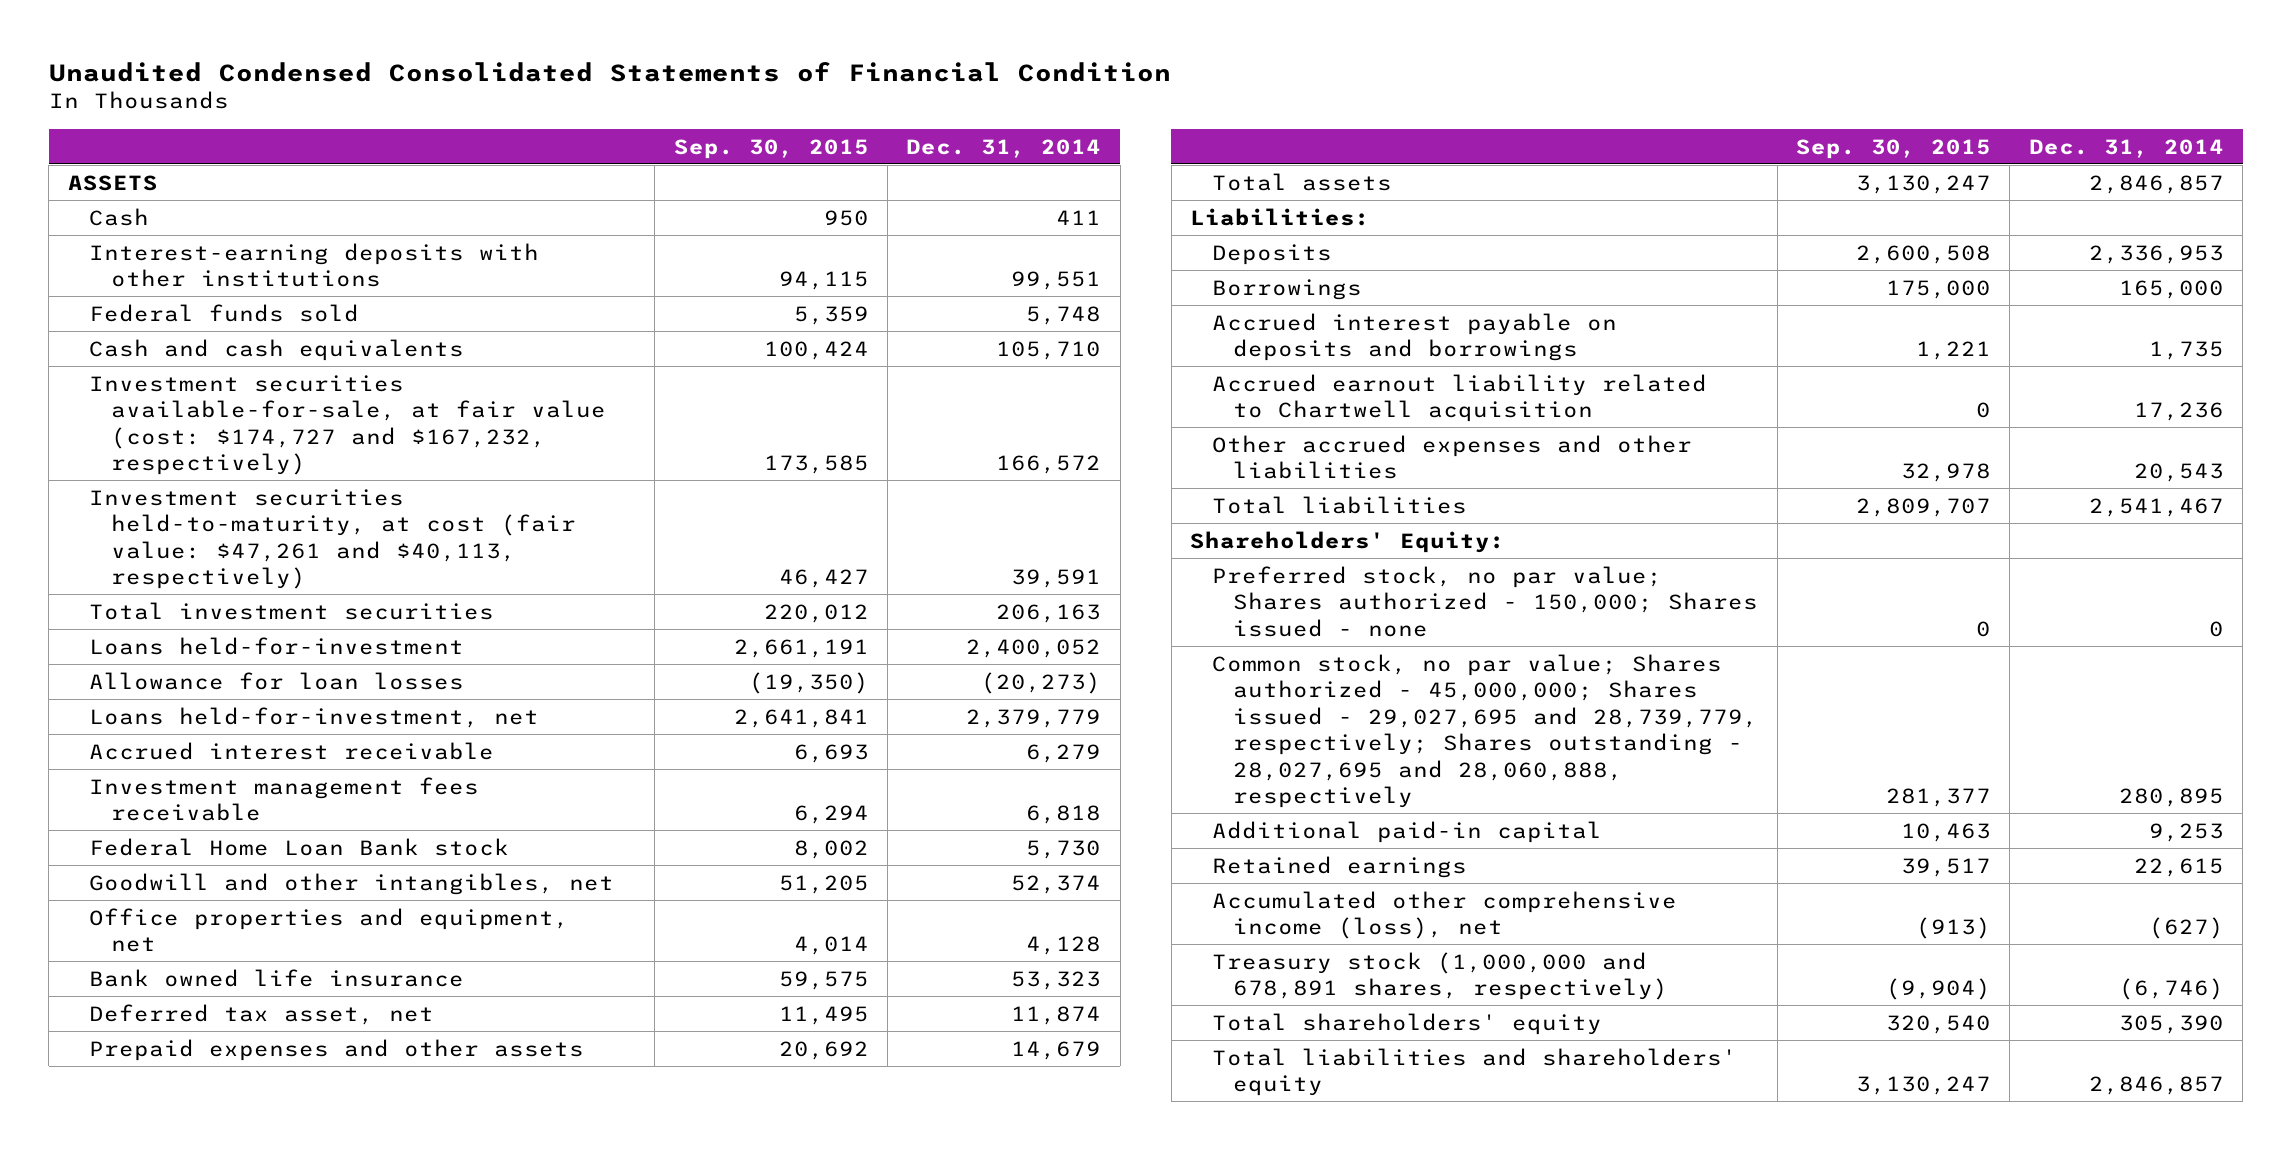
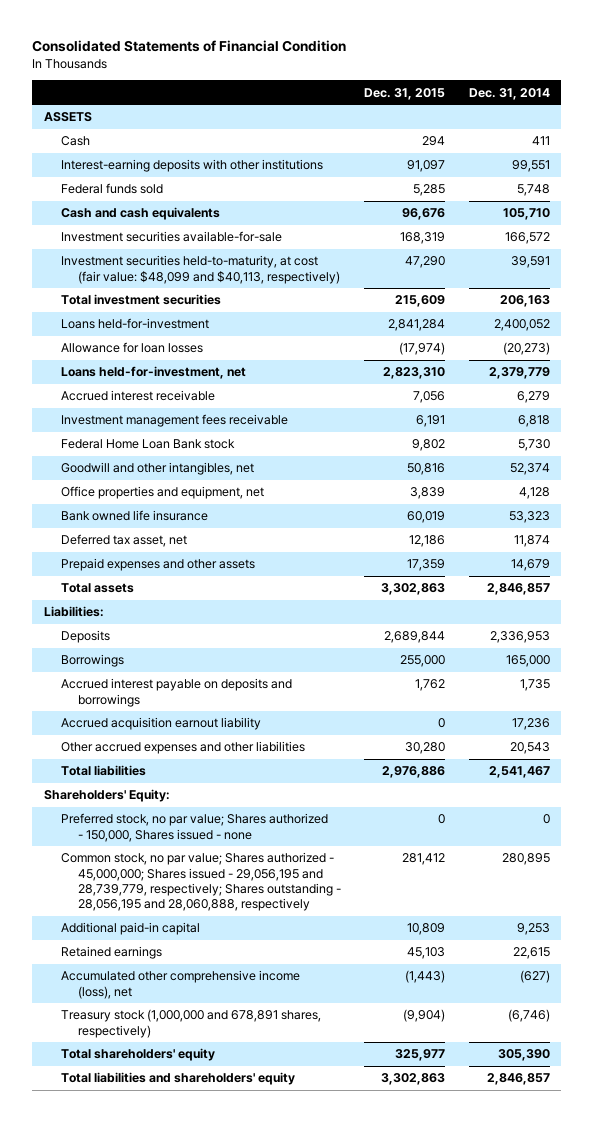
- Unaudited Condensed Consolidated Statements of Financial Condition
+ Consolidated Statements of Financial Condition
- | Sep. 30, 2015 | Dec. 31, 2014
+ | Dec. 31, 2015 | Dec. 31, 2014
- Investment securities available-for-sale, at fair value (cost: $174,727 and $167,232, respectively) | 173,585 | 166,572
- Investment securities held-to-maturity, at cost (fair value: $47,261 and $40,113, respectively) | 46,427 | 39,591
+ Investment securities available-for-sale | 168,319 | 166,572
+ Investment securities held-to-maturity, at cost (fair value: $48,099 and $40,113, respectively) | 47,290 | 39,591
- Accrued earnout liability related to Chartwell acquisition | 0 | 17,236
+ Accrued acquisition earnout liability | 0 | 17,236
- Preferred stock, no par value; Shares authorized - 150,000; Shares issued - none | 0 | 0
- Common stock, no par value; Shares authorized - 45,000,000; Shares issued - 29,027,695 and 28,739,779, respectively; Shares outstanding - 28,027,695 and 28,060,888, respectively | 281,377 | 280,895
+ Preferred stock, no par value; Shares authorized - 150,000, Shares issued - none | 0 | 0
+ Common stock, no par value; Shares authorized - 45,000,000; Shares issued - 29,056,195 and 28,739,779, respectively; Shares outstanding - 28,056,195 and 28,060,888, respectively | 281,412 | 280,895

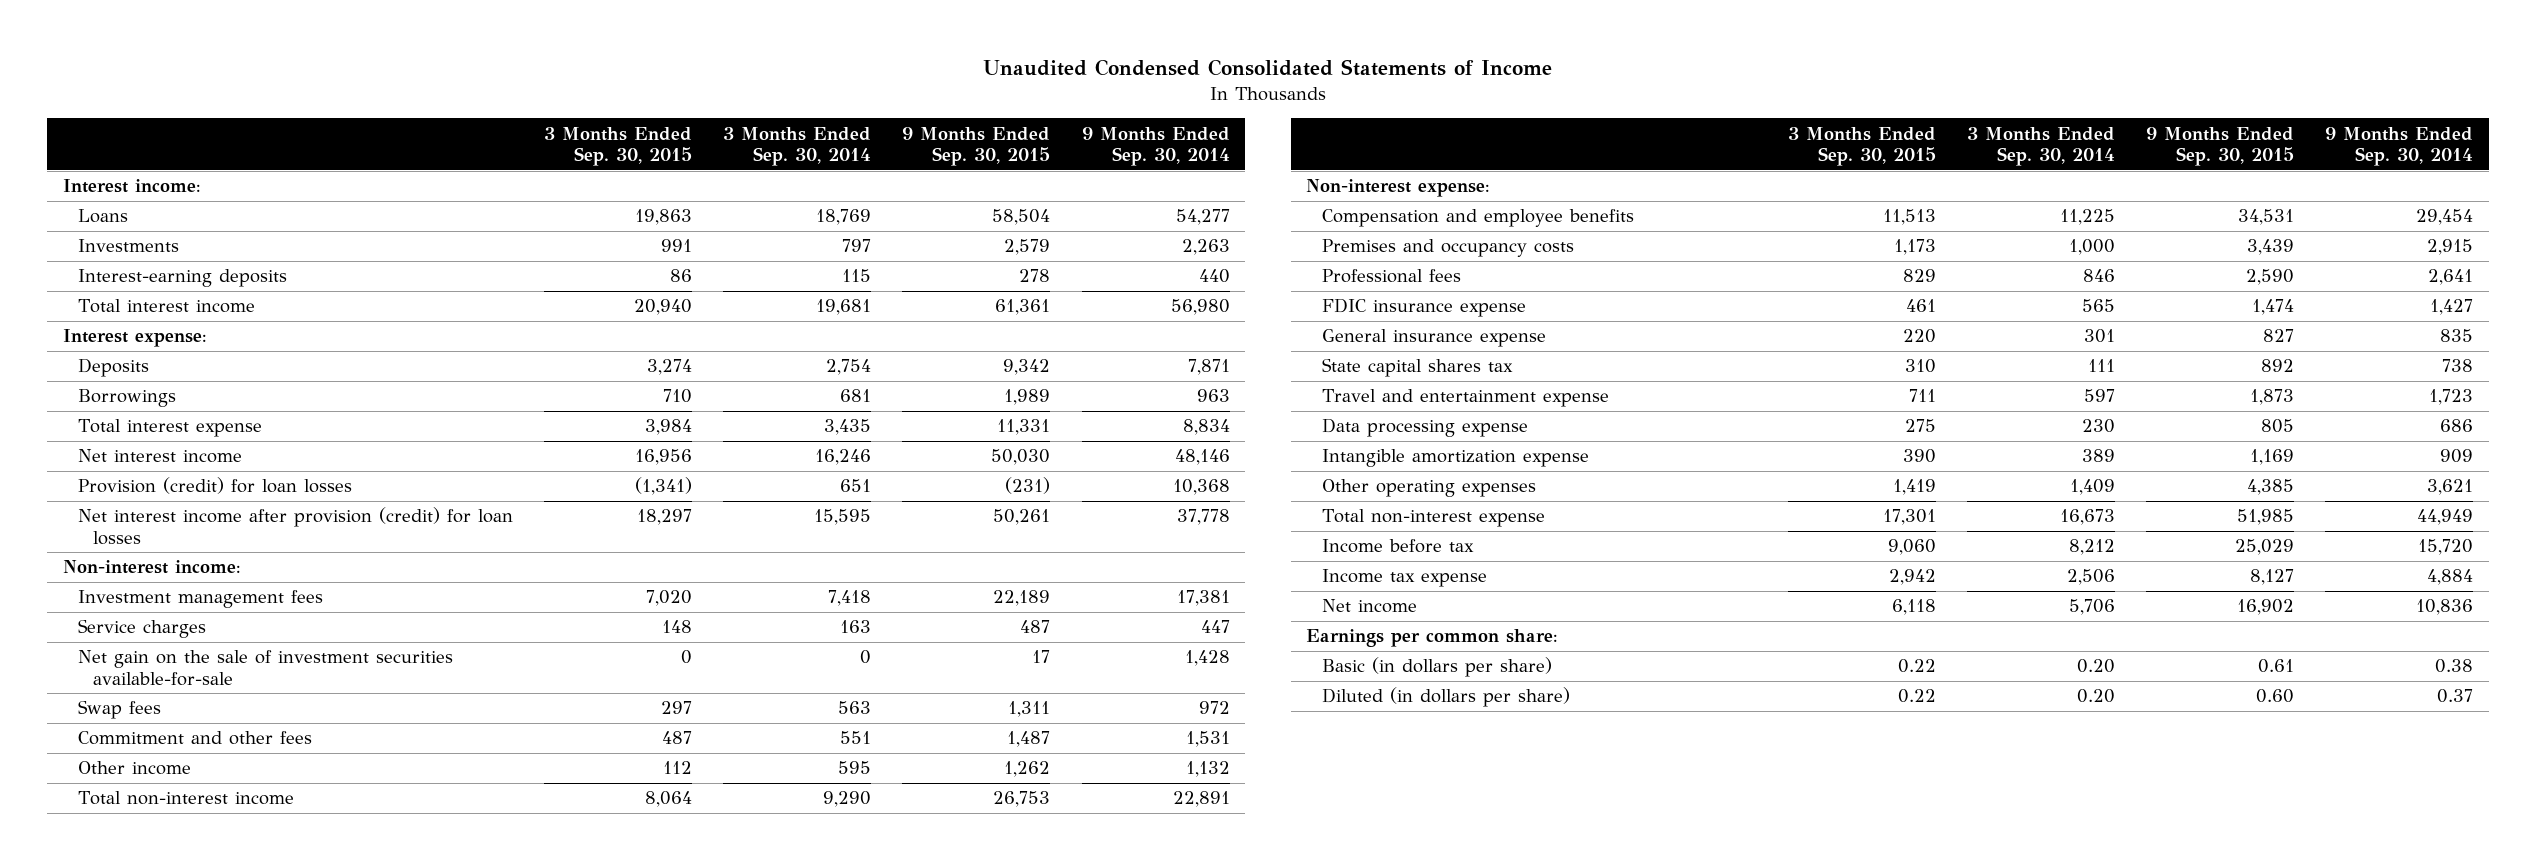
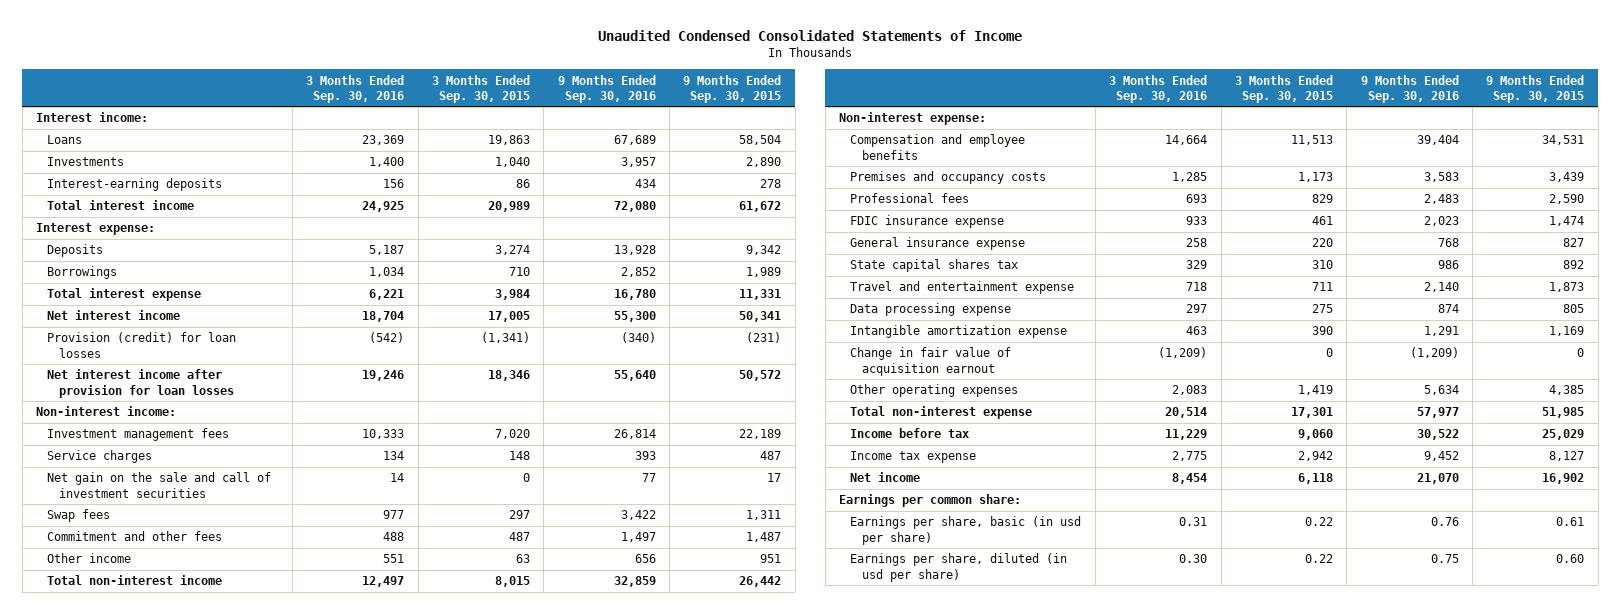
- | 3 Months Ended Sep. 30, 2015 | 3 Months Ended Sep. 30, 2014 | 9 Months Ended Sep. 30, 2015 | 9 Months Ended Sep. 30, 2014
+ | 3 Months Ended Sep. 30, 2016 | 3 Months Ended Sep. 30, 2015 | 9 Months Ended Sep. 30, 2016 | 9 Months Ended Sep. 30, 2015
- Investments | 991 | 797 | 2,579 | 2,263
+ Investments | 1,400 | 1,040 | 3,957 | 2,890
- Total interest income | 20,940 | 19,681 | 61,361 | 56,980
+ Total interest income | 24,925 | 20,989 | 72,080 | 61,672
- Net interest income | 16,956 | 16,246 | 50,030 | 48,146
+ Net interest income | 18,704 | 17,005 | 55,300 | 50,341
- Net interest income after provision (credit) for loan losses | 18,297 | 15,595 | 50,261 | 37,778
+ Net interest income after provision for loan losses | 19,246 | 18,346 | 55,640 | 50,572
- Net gain on the sale of investment securities available-for-sale | 0 | 0 | 17 | 1,428
+ Net gain on the sale and call of investment securities | 14 | 0 | 77 | 17
- Other income | 112 | 595 | 1,262 | 1,132
- Total non-interest income | 8,064 | 9,290 | 26,753 | 22,891
+ Other income | 551 | 63 | 656 | 951
+ Total non-interest income | 12,497 | 8,015 | 32,859 | 26,442
+ Change in fair value of acquisition earnout | (1,209) | 0 | (1,209) | 0
- Basic (in dollars per share) | 0.22 | 0.20 | 0.61 | 0.38
- Diluted (in dollars per share) | 0.22 | 0.20 | 0.60 | 0.37
+ Earnings per share, basic (in usd per share) | 0.31 | 0.22 | 0.76 | 0.61
+ Earnings per share, diluted (in usd per share) | 0.30 | 0.22 | 0.75 | 0.60

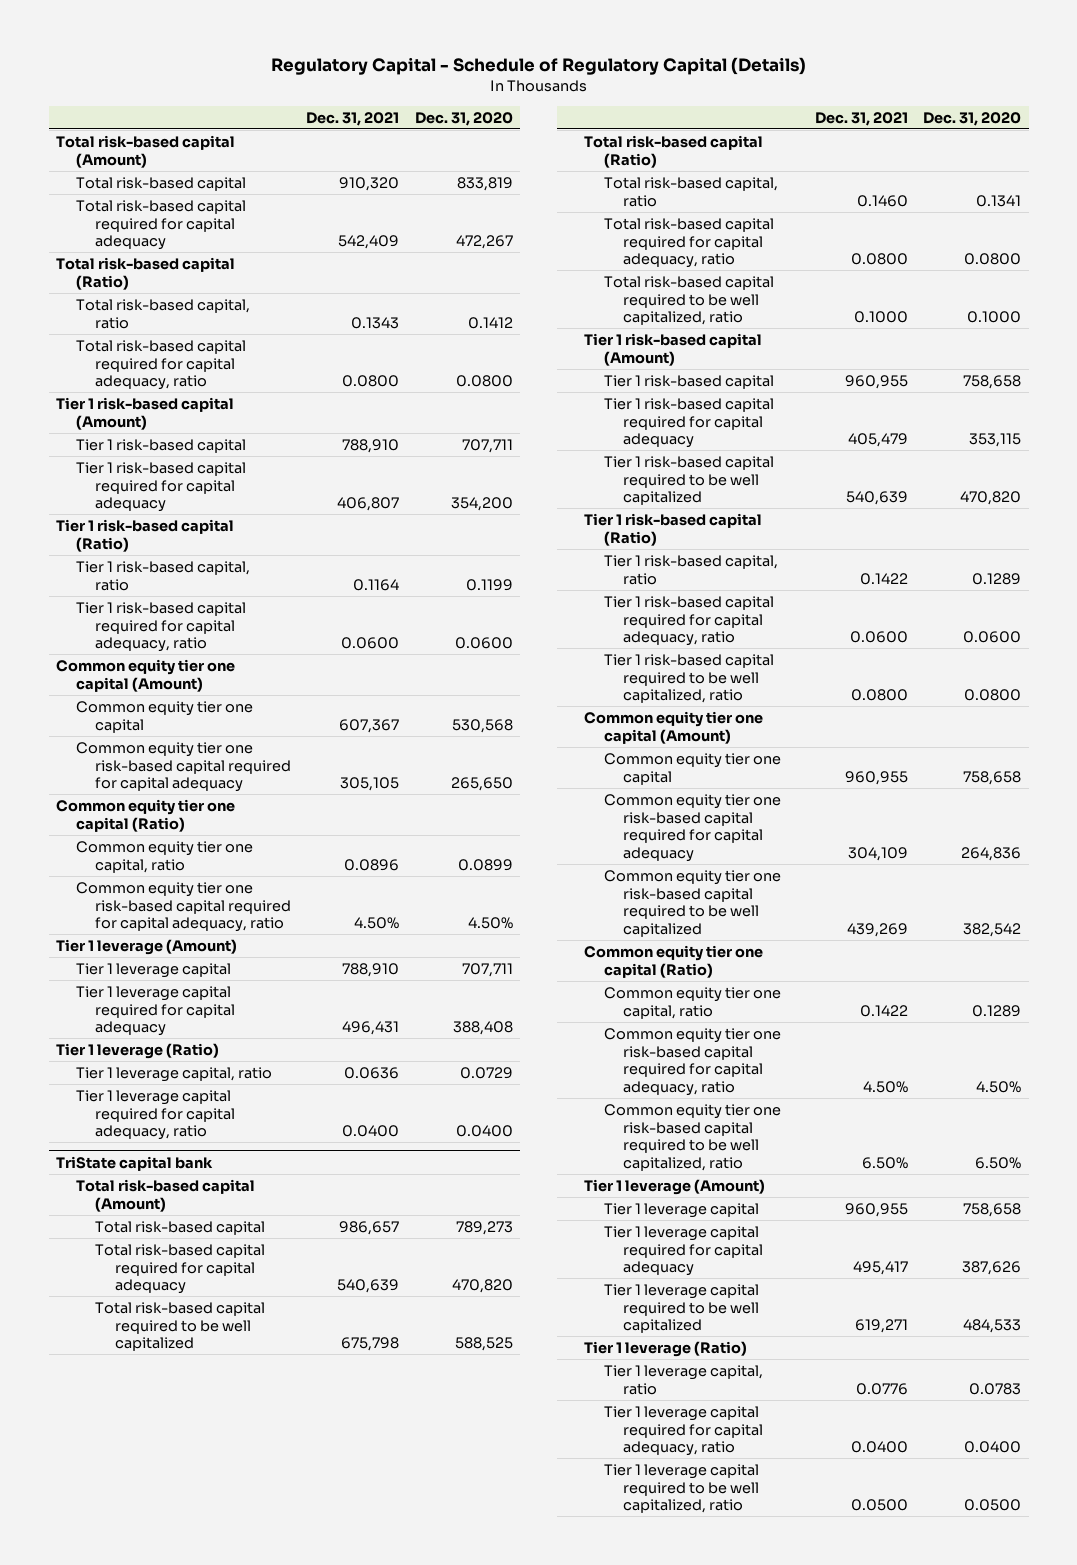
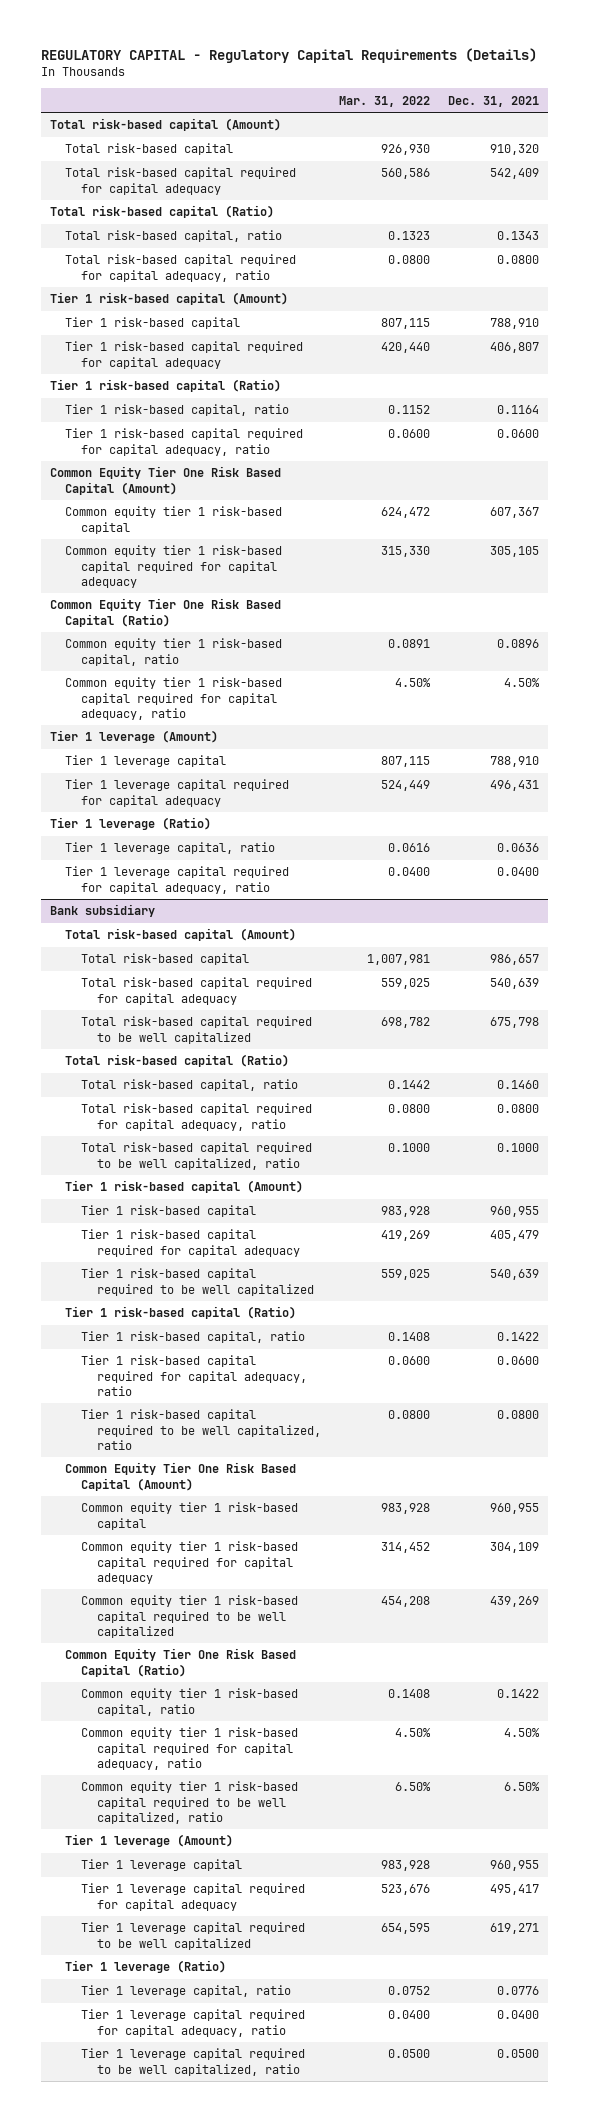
- Regulatory Capital - Schedule of Regulatory Capital (Details)
+ REGULATORY CAPITAL - Regulatory Capital Requirements (Details)
- | Dec. 31, 2021 | Dec. 31, 2020
+ | Mar. 31, 2022 | Dec. 31, 2021
- Common equity tier one capital (Amount)
- Common equity tier one capital | 607,367 | 530,568
- Common equity tier one risk-based capital required for capital adequacy | 305,105 | 265,650
- Common equity tier one capital (Ratio)
- Common equity tier one capital, ratio | 0.0896 | 0.0899
- Common equity tier one risk-based capital required for capital adequacy, ratio | 4.50% | 4.50%
+ Common Equity Tier One Risk Based Capital (Amount)
+ Common equity tier 1 risk-based capital | 624,472 | 607,367
+ Common equity tier 1 risk-based capital required for capital adequacy | 315,330 | 305,105
+ Common Equity Tier One Risk Based Capital (Ratio)
+ Common equity tier 1 risk-based capital, ratio | 0.0891 | 0.0896
+ Common equity tier 1 risk-based capital required for capital adequacy, ratio | 4.50% | 4.50%
- TriState capital bank
+ Bank subsidiary
- Common equity tier one capital (Amount)
- Common equity tier one capital | 960,955 | 758,658
- Common equity tier one risk-based capital required for capital adequacy | 304,109 | 264,836
- Common equity tier one risk-based capital required to be well capitalized | 439,269 | 382,542
- Common equity tier one capital (Ratio)
- Common equity tier one capital, ratio | 0.1422 | 0.1289
- Common equity tier one risk-based capital required for capital adequacy, ratio | 4.50% | 4.50%
- Common equity tier one risk-based capital required to be well capitalized, ratio | 6.50% | 6.50%
+ Common Equity Tier One Risk Based Capital (Amount)
+ Common equity tier 1 risk-based capital | 983,928 | 960,955
+ Common equity tier 1 risk-based capital required for capital adequacy | 314,452 | 304,109
+ Common equity tier 1 risk-based capital required to be well capitalized | 454,208 | 439,269
+ Common Equity Tier One Risk Based Capital (Ratio)
+ Common equity tier 1 risk-based capital, ratio | 0.1408 | 0.1422
+ Common equity tier 1 risk-based capital required for capital adequacy, ratio | 4.50% | 4.50%
+ Common equity tier 1 risk-based capital required to be well capitalized, ratio | 6.50% | 6.50%

